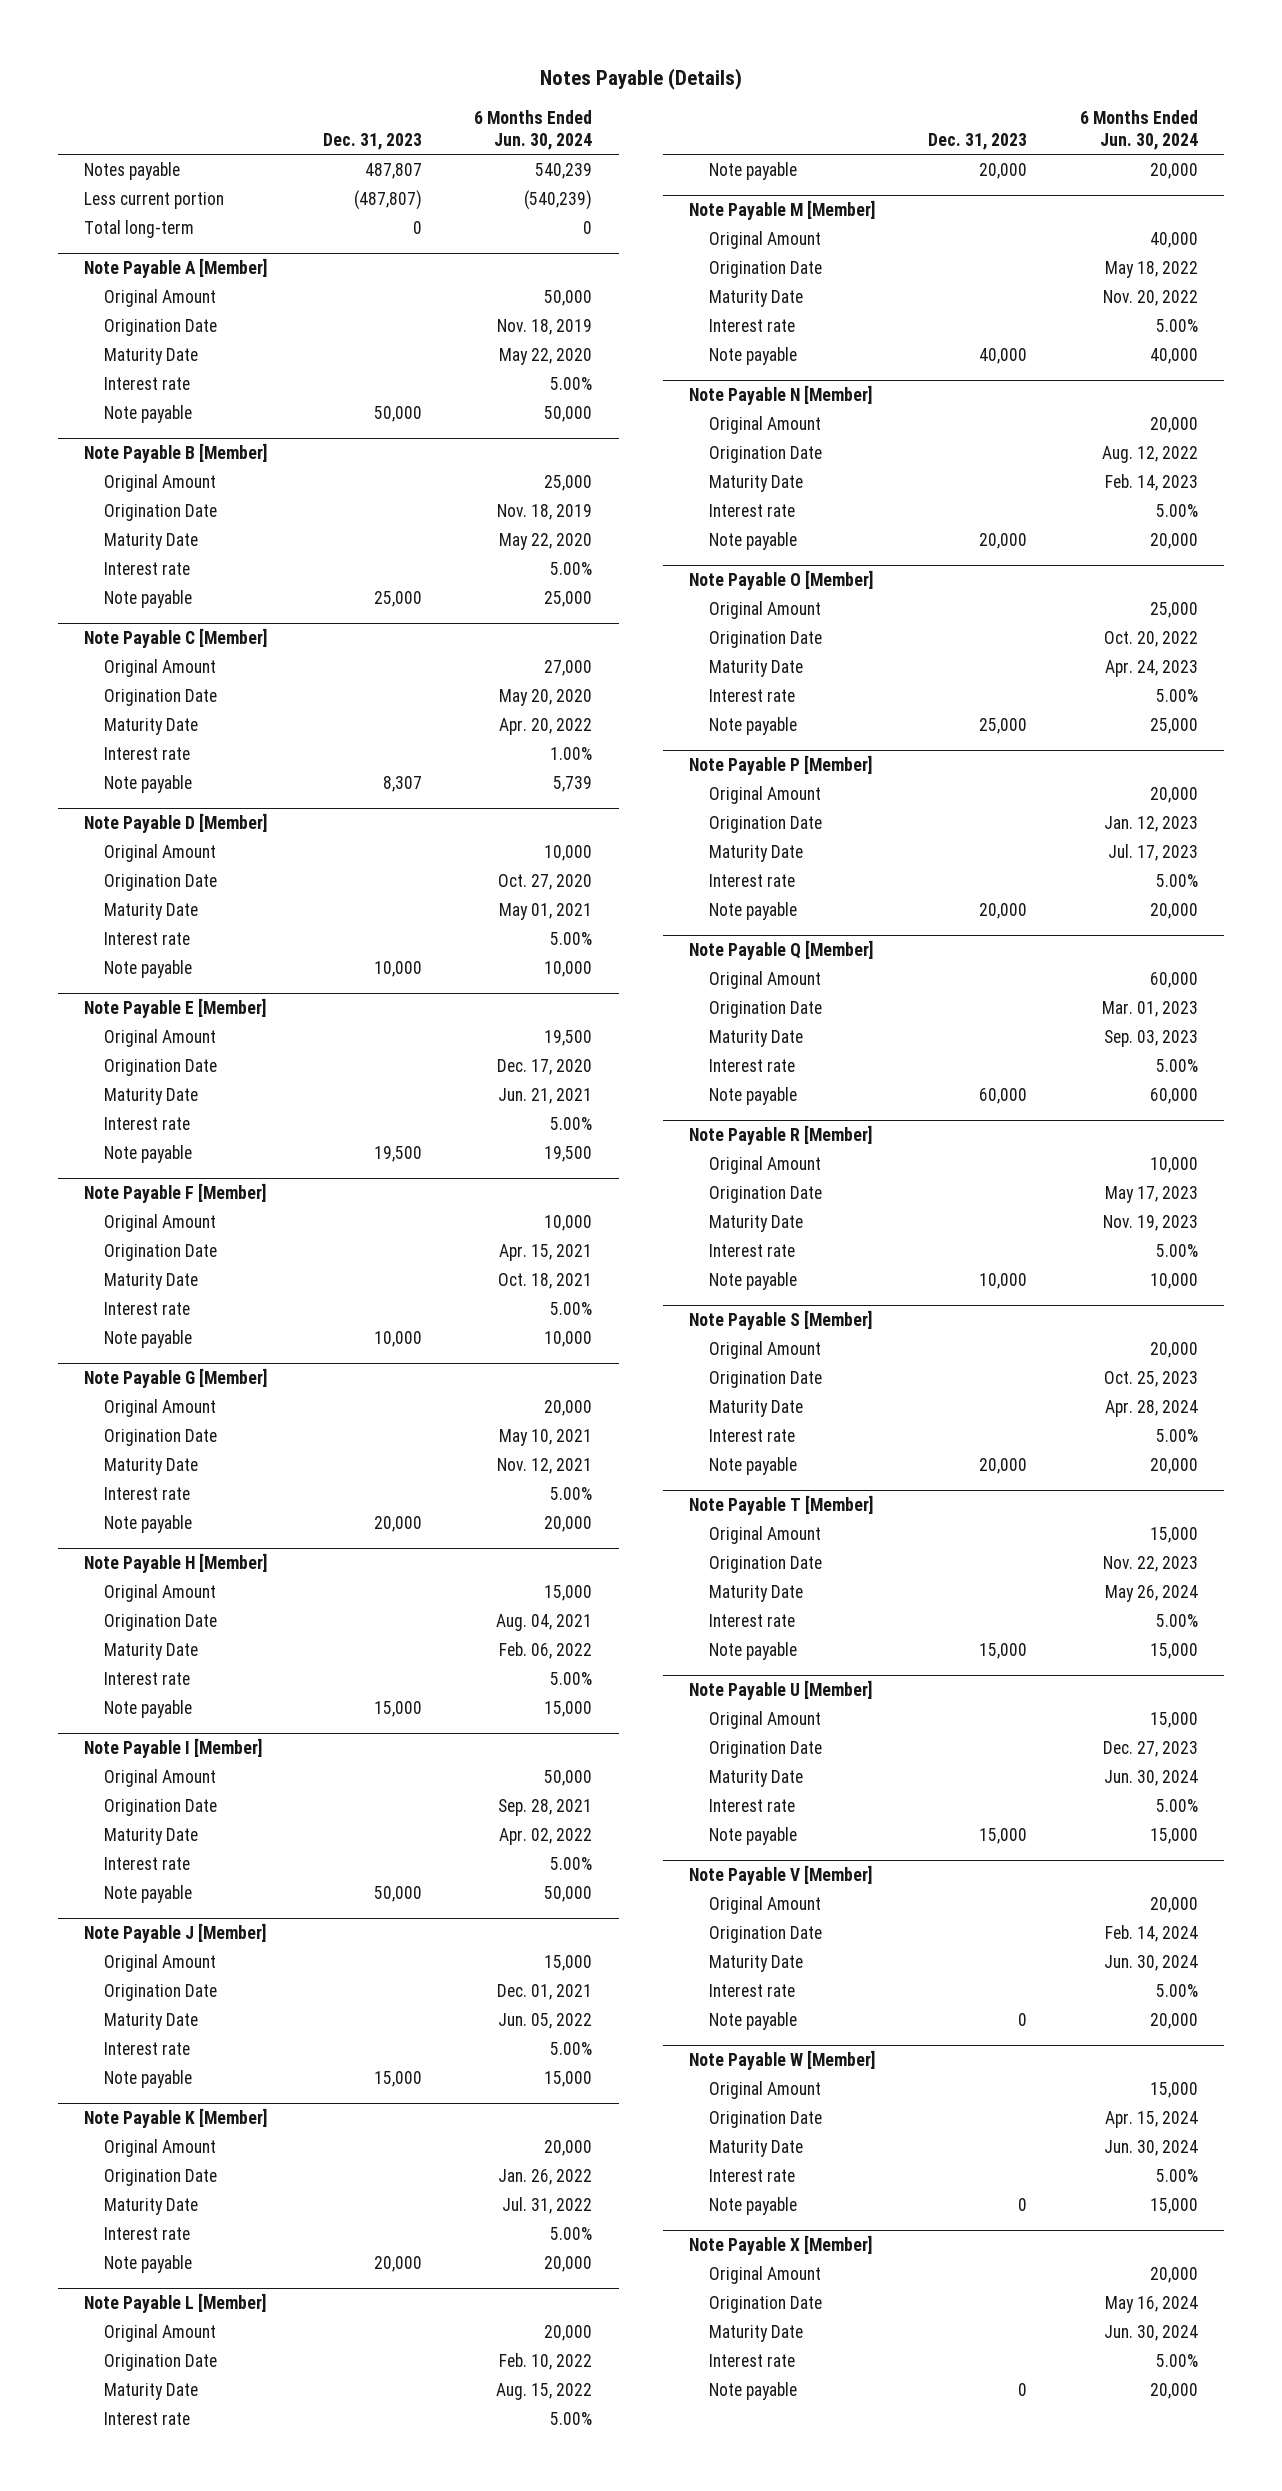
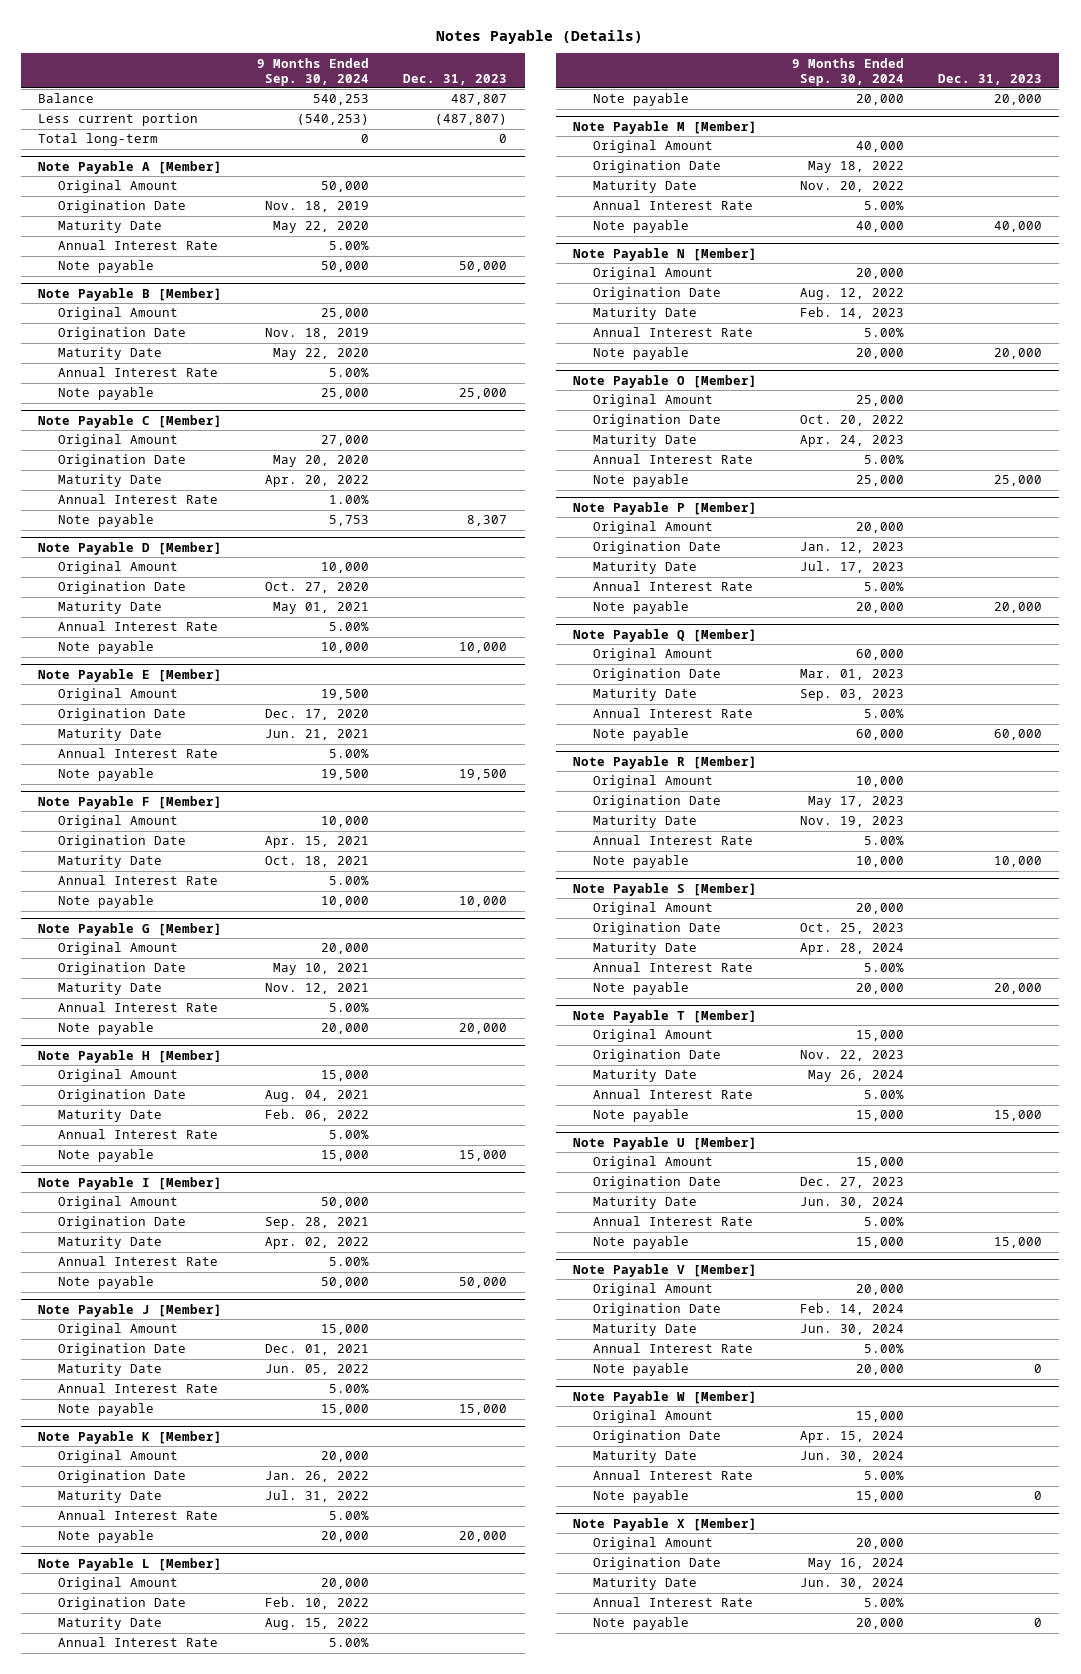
- | Dec. 31, 2023 | 6 Months Ended Jun. 30, 2024
+ | 9 Months Ended Sep. 30, 2024 | Dec. 31, 2023
- Notes payable | 487,807 | 540,239
+ Balance | 540,253 | 487,807
@ Note Payable A [Member]
- Interest rate | | 5.00%
+ Annual Interest Rate | 5.00% |
@ Note Payable B [Member]
- Interest rate | | 5.00%
+ Annual Interest Rate | 5.00% |
@ Note Payable C [Member]
- Interest rate | | 1.00%
+ Annual Interest Rate | 1.00% |
@ Note Payable D [Member]
- Interest rate | | 5.00%
+ Annual Interest Rate | 5.00% |
@ Note Payable E [Member]
- Interest rate | | 5.00%
+ Annual Interest Rate | 5.00% |
@ Note Payable F [Member]
- Interest rate | | 5.00%
+ Annual Interest Rate | 5.00% |
@ Note Payable G [Member]
- Interest rate | | 5.00%
+ Annual Interest Rate | 5.00% |
@ Note Payable H [Member]
- Interest rate | | 5.00%
+ Annual Interest Rate | 5.00% |
@ Note Payable I [Member]
- Interest rate | | 5.00%
+ Annual Interest Rate | 5.00% |
@ Note Payable J [Member]
- Interest rate | | 5.00%
+ Annual Interest Rate | 5.00% |
@ Note Payable K [Member]
- Interest rate | | 5.00%
+ Annual Interest Rate | 5.00% |
@ Note Payable L [Member]
- Interest rate | | 5.00%
+ Annual Interest Rate | 5.00% |
@ Note Payable M [Member]
- Interest rate | | 5.00%
+ Annual Interest Rate | 5.00% |
@ Note Payable N [Member]
- Interest rate | | 5.00%
+ Annual Interest Rate | 5.00% |
@ Note Payable O [Member]
- Interest rate | | 5.00%
+ Annual Interest Rate | 5.00% |
@ Note Payable P [Member]
- Interest rate | | 5.00%
+ Annual Interest Rate | 5.00% |
@ Note Payable Q [Member]
- Interest rate | | 5.00%
+ Annual Interest Rate | 5.00% |
@ Note Payable R [Member]
- Interest rate | | 5.00%
+ Annual Interest Rate | 5.00% |
@ Note Payable S [Member]
- Interest rate | | 5.00%
+ Annual Interest Rate | 5.00% |
@ Note Payable T [Member]
- Interest rate | | 5.00%
+ Annual Interest Rate | 5.00% |
@ Note Payable U [Member]
- Interest rate | | 5.00%
+ Annual Interest Rate | 5.00% |
@ Note Payable V [Member]
- Interest rate | | 5.00%
+ Annual Interest Rate | 5.00% |
@ Note Payable W [Member]
- Interest rate | | 5.00%
+ Annual Interest Rate | 5.00% |
@ Note Payable X [Member]
- Interest rate | | 5.00%
+ Annual Interest Rate | 5.00% |

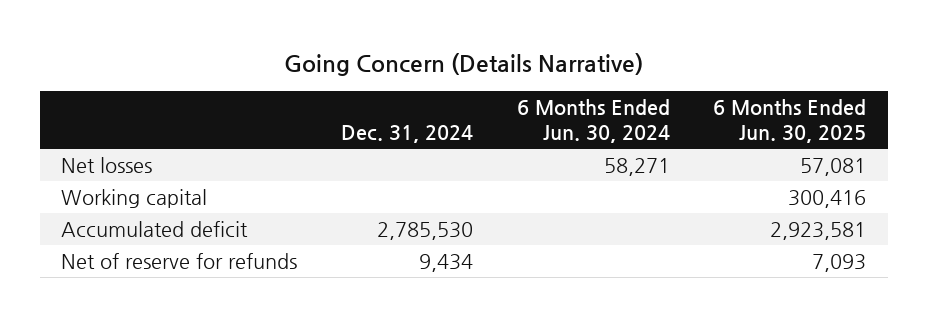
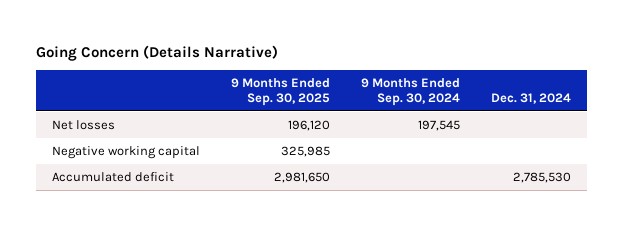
- | Dec. 31, 2024 | 6 Months Ended Jun. 30, 2024 | 6 Months Ended Jun. 30, 2025
+ | 9 Months Ended Sep. 30, 2025 | 9 Months Ended Sep. 30, 2024 | Dec. 31, 2024
- Working capital | | | 300,416
+ Negative working capital | 325,985 | |
- Net of reserve for refunds | 9,434 | | 7,093

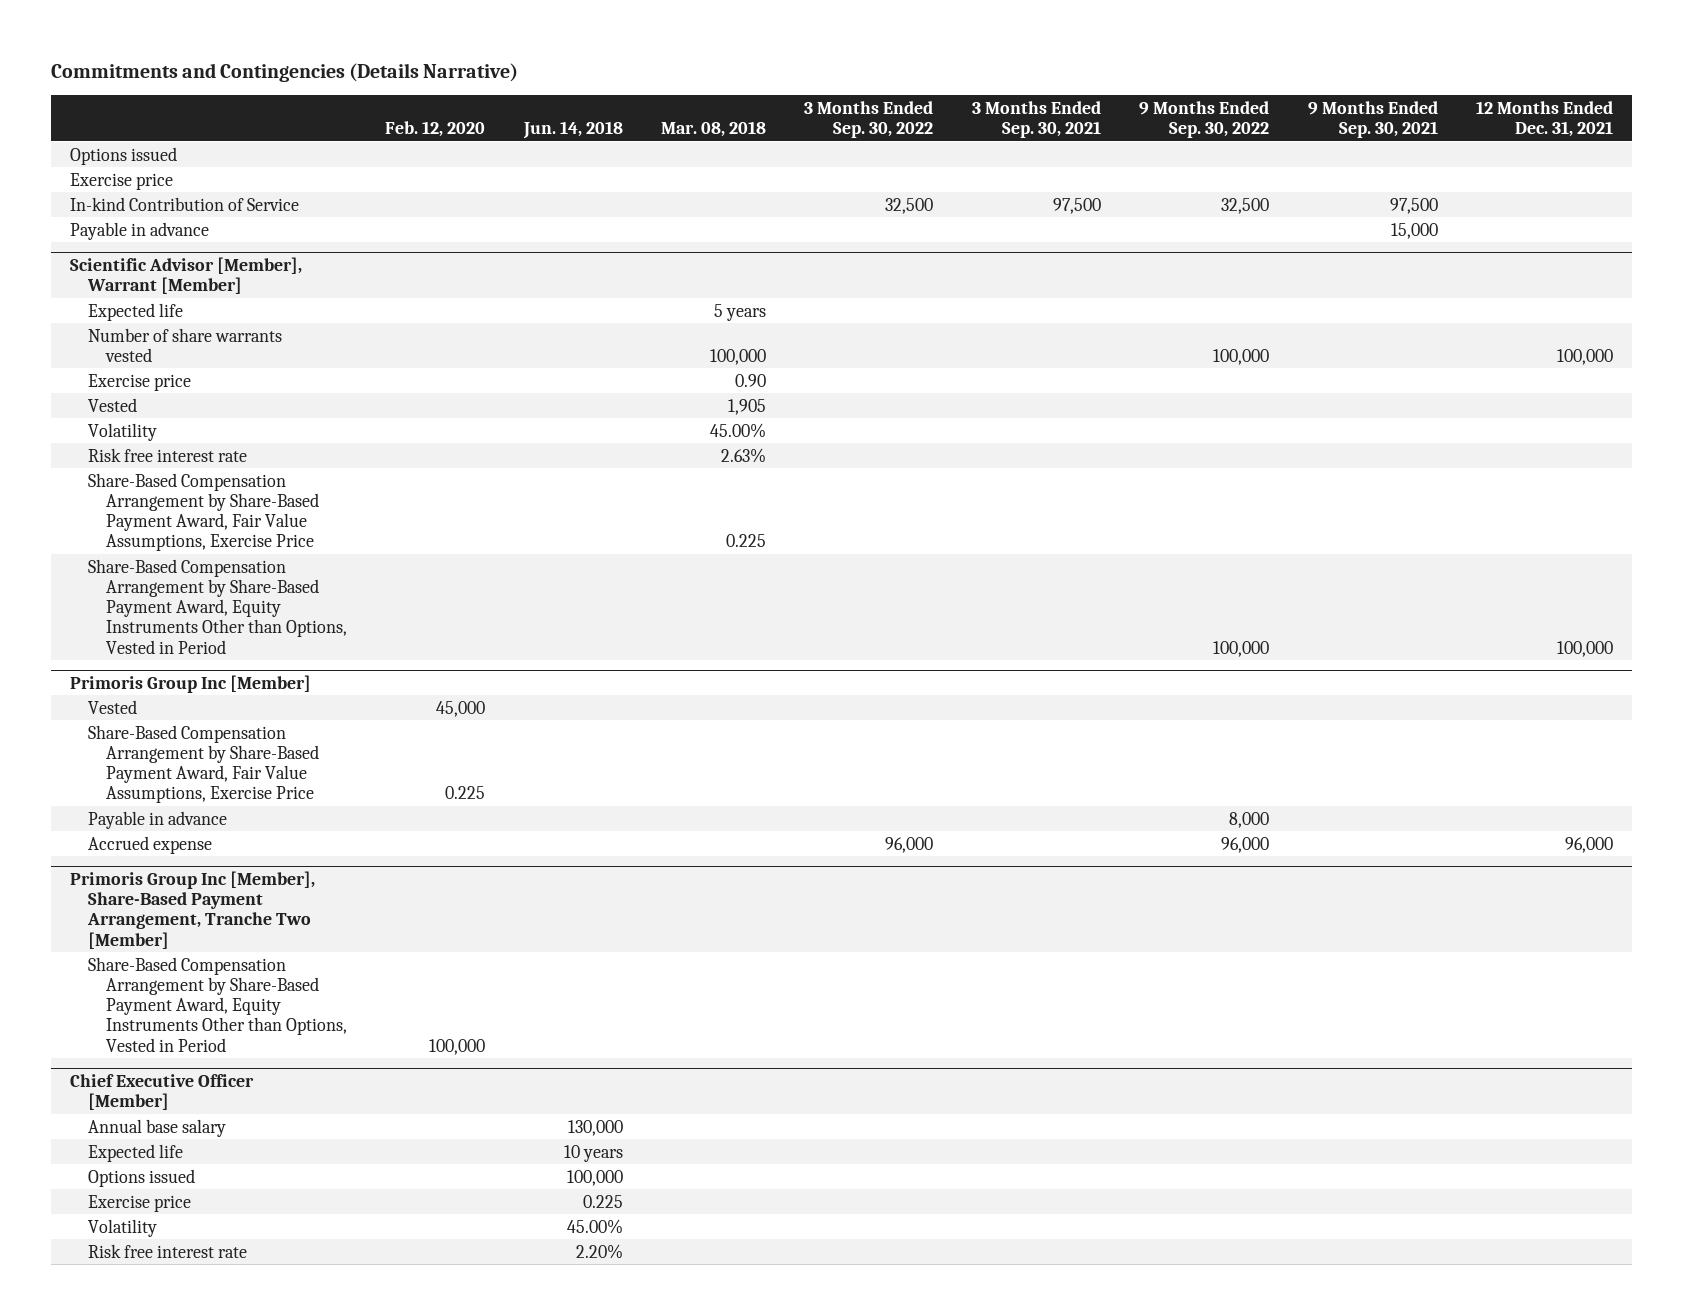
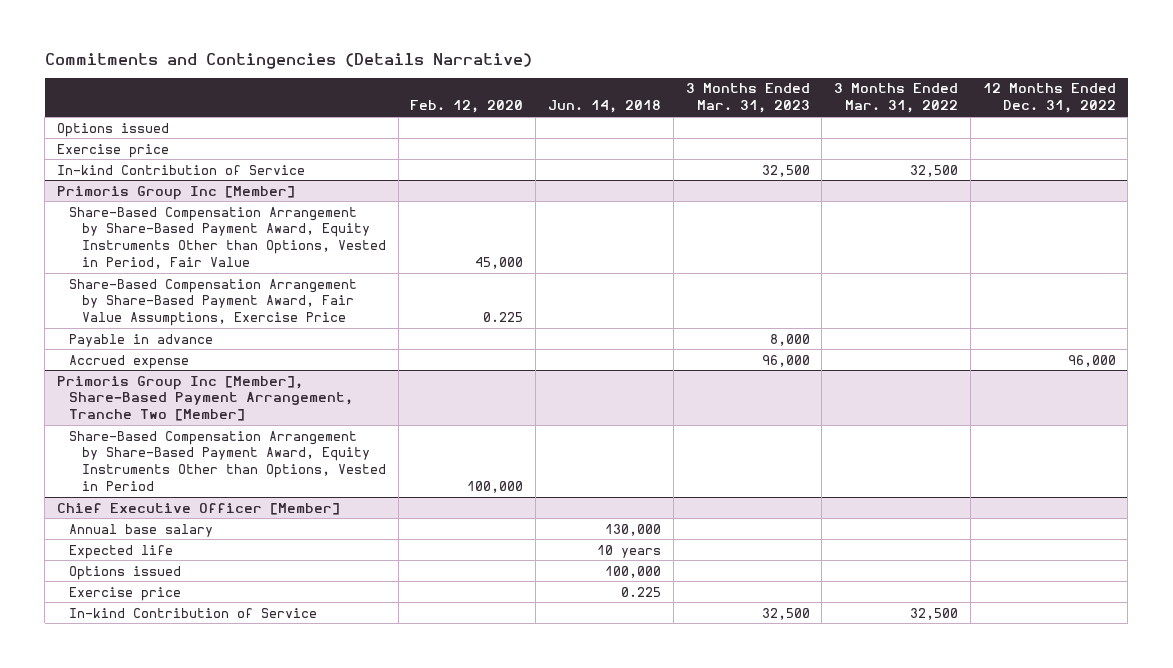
- | Feb. 12, 2020 | Jun. 14, 2018 | Mar. 08, 2018 | 3 Months Ended Sep. 30, 2022 | 3 Months Ended Sep. 30, 2021 | 9 Months Ended Sep. 30, 2022 | 9 Months Ended Sep. 30, 2021 | 12 Months Ended Dec. 31, 2021
+ | Feb. 12, 2020 | Jun. 14, 2018 | 3 Months Ended Mar. 31, 2023 | 3 Months Ended Mar. 31, 2022 | 12 Months Ended Dec. 31, 2022
- Payable in advance | | | | | | | 15,000 |
- Scientific Advisor [Member], Warrant [Member]
- Expected life | | | 5 years | | | | |
- Number of share warrants vested | | | 100,000 | | | 100,000 | | 100,000
- Exercise price | | | 0.90 | | | | |
- Vested | | | 1,905 | | | | |
- Volatility | | | 45.00% | | | | |
- Risk free interest rate | | | 2.63% | | | | |
- Share-Based Compensation Arrangement by Share-Based Payment Award, Fair Value Assumptions, Exercise Price | | | 0.225 | | | | |
- Share-Based Compensation Arrangement by Share-Based Payment Award, Equity Instruments Other than Options, Vested in Period | | | | | | 100,000 | | 100,000
@ Primoris Group Inc [Member]
- Vested | 45,000 | | | | | | |
+ Share-Based Compensation Arrangement by Share-Based Payment Award, Equity Instruments Other than Options, Vested in Period, Fair Value | 45,000 | | | |
@ Chief Executive Officer [Member]
- Volatility | | 45.00% | | | | | |
- Risk free interest rate | | 2.20% | | | | | |
+ In-kind Contribution of Service | | | 32,500 | 32,500 |

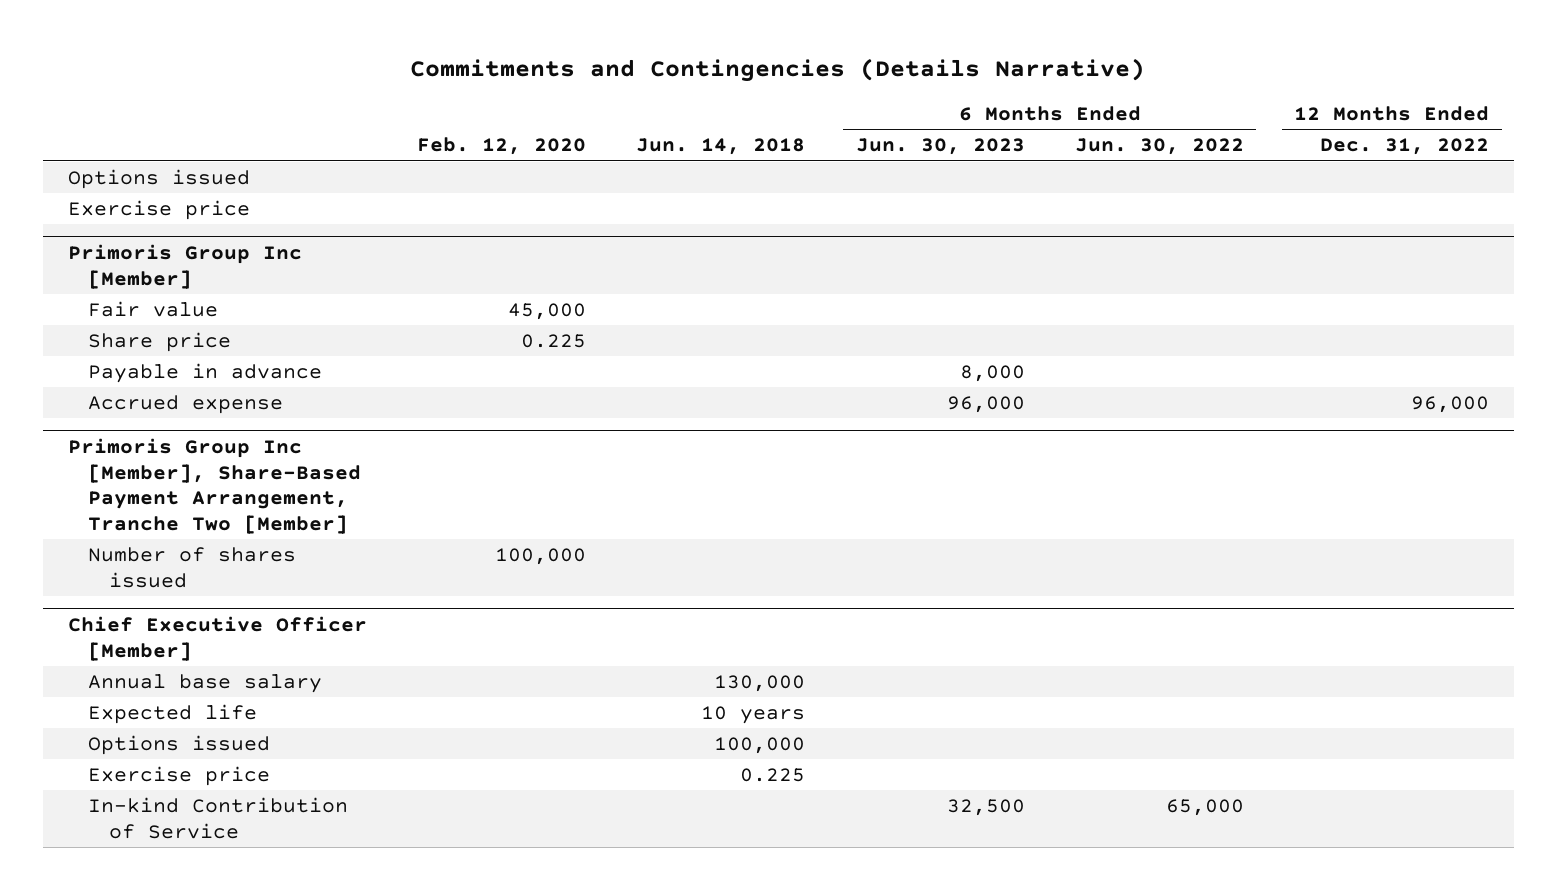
- | Feb. 12, 2020 | Jun. 14, 2018 | 3 Months Ended Mar. 31, 2023 | 3 Months Ended Mar. 31, 2022 | 12 Months Ended Dec. 31, 2022
+ | Feb. 12, 2020 | Jun. 14, 2018 | 6 Months Ended Jun. 30, 2023 | 6 Months Ended Jun. 30, 2022 | 12 Months Ended Dec. 31, 2022
- In-kind Contribution of Service | | | 32,500 | 32,500 |
@ Primoris Group Inc [Member]
- Share-Based Compensation Arrangement by Share-Based Payment Award, Equity Instruments Other than Options, Vested in Period, Fair Value | 45,000 | | | |
- Share-Based Compensation Arrangement by Share-Based Payment Award, Fair Value Assumptions, Exercise Price | 0.225 | | | |
+ Fair value | 45,000 | | | |
+ Share price | 0.225 | | | |
@ Primoris Group Inc [Member], Share-Based Payment Arrangement, Tranche Two [Member]
- Share-Based Compensation Arrangement by Share-Based Payment Award, Equity Instruments Other than Options, Vested in Period | 100,000 | | | |
+ Number of shares issued | 100,000 | | | |

